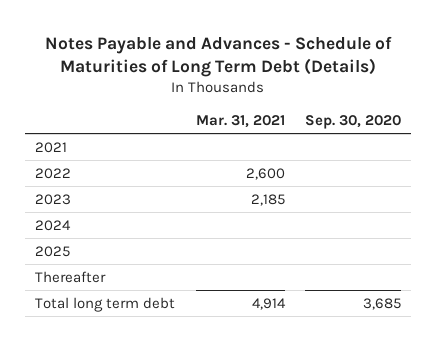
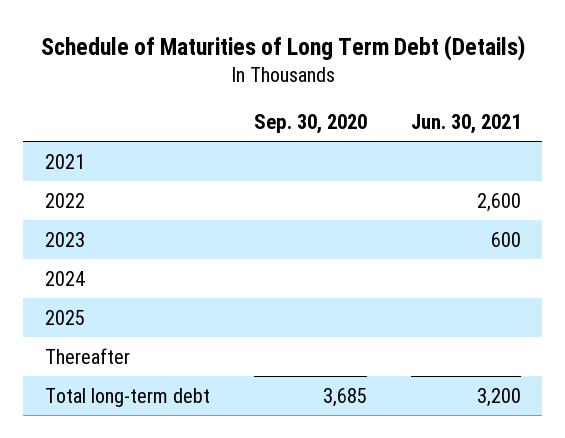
- Notes Payable and Advances - Schedule of Maturities of Long Term Debt (Details)
+ Schedule of Maturities of Long Term Debt (Details)
- | Mar. 31, 2021 | Sep. 30, 2020
+ | Sep. 30, 2020 | Jun. 30, 2021
- Total long term debt | 4,914 | 3,685
+ Total long-term debt | 3,685 | 3,200

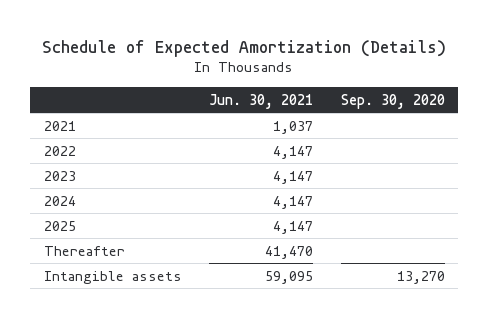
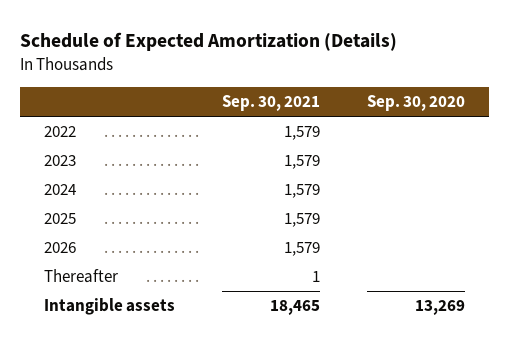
- | Jun. 30, 2021 | Sep. 30, 2020
+ | Sep. 30, 2021 | Sep. 30, 2020
- 2021 | 1,037 |
+ 2026 | 1,579 |
- Intangible assets | 59,095 | 13,270
+ Intangible assets | 18,465 | 13,269

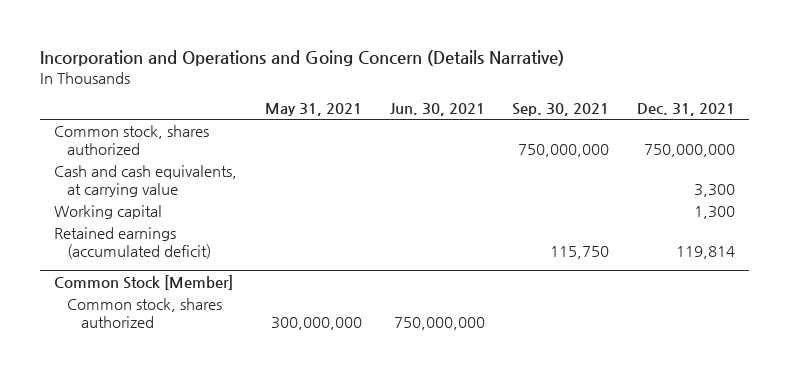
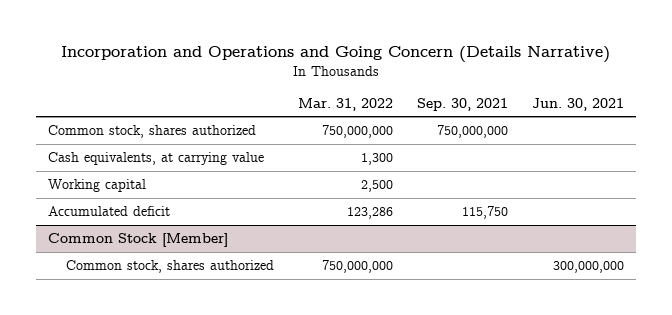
- | May 31, 2021 | Jun. 30, 2021 | Sep. 30, 2021 | Dec. 31, 2021
+ | Mar. 31, 2022 | Sep. 30, 2021 | Jun. 30, 2021
- Cash and cash equivalents, at carrying value | | | | 3,300
+ Cash equivalents, at carrying value | 1,300 | |
- Retained earnings (accumulated deficit) | | | 115,750 | 119,814
+ Accumulated deficit | 123,286 | 115,750 |
@ Common Stock [Member]
- Common stock, shares authorized | 300,000,000 | 750,000,000 | |
+ Common stock, shares authorized | 750,000,000 | | 300,000,000

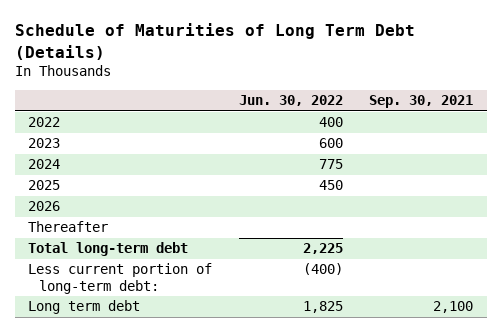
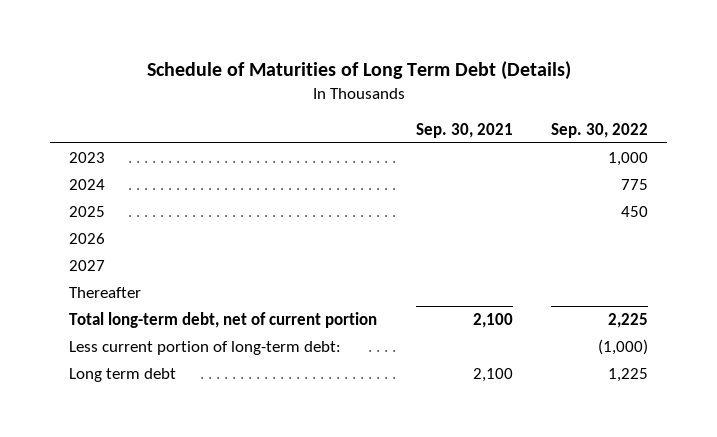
- | Jun. 30, 2022 | Sep. 30, 2021
+ | Sep. 30, 2021 | Sep. 30, 2022
- 2022 | 400 |
+ 2027
- Total long-term debt | 2,225 |
+ Total long-term debt, net of current portion | 2,100 | 2,225

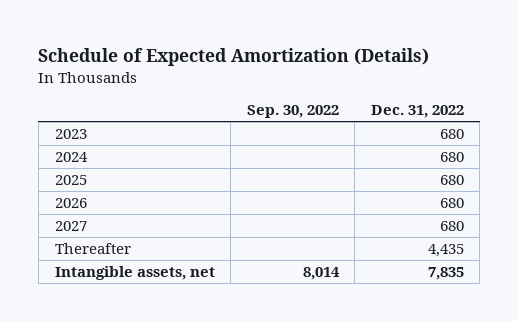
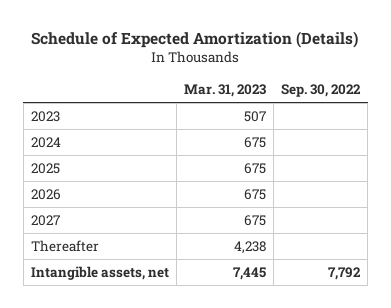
- | Sep. 30, 2022 | Dec. 31, 2022
+ | Mar. 31, 2023 | Sep. 30, 2022
- Intangible assets, net | 8,014 | 7,835
+ Intangible assets, net | 7,445 | 7,792

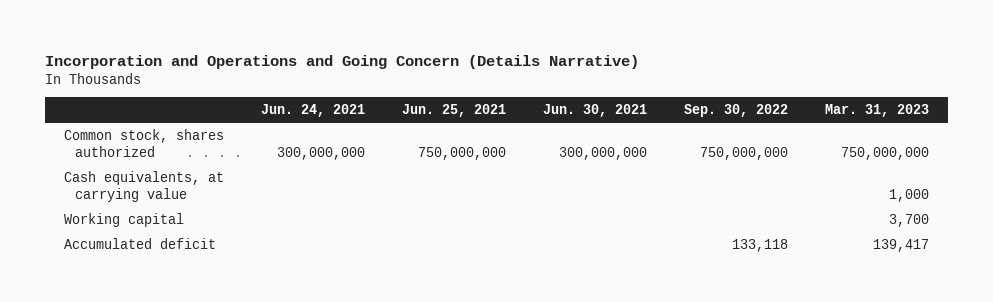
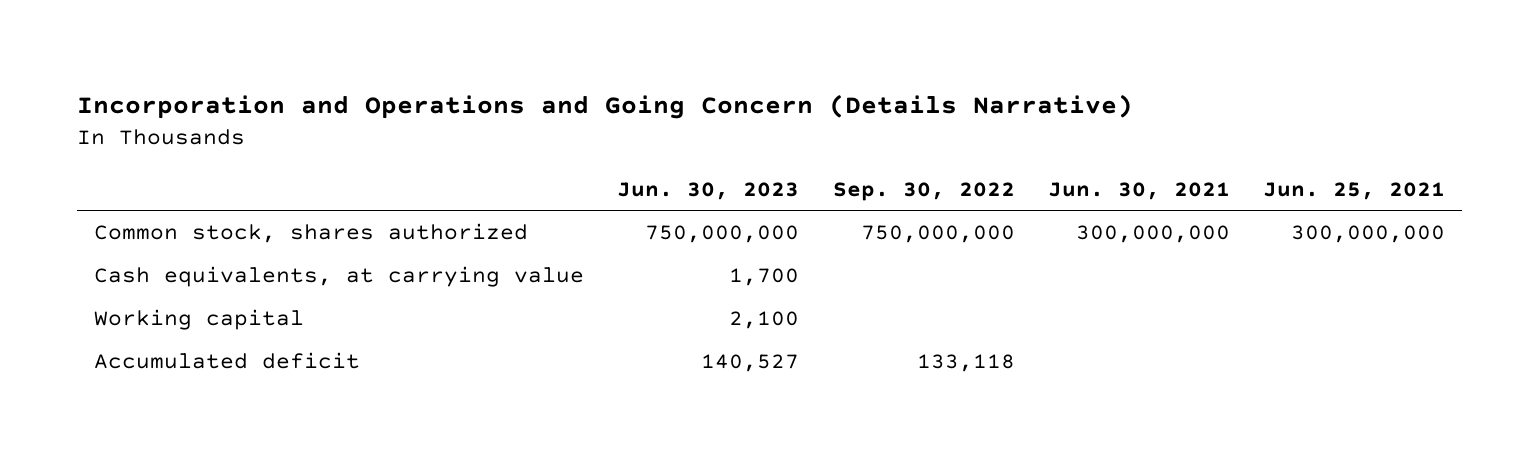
- | Jun. 24, 2021 | Jun. 25, 2021 | Jun. 30, 2021 | Sep. 30, 2022 | Mar. 31, 2023
+ | Jun. 30, 2023 | Sep. 30, 2022 | Jun. 30, 2021 | Jun. 25, 2021
- Common stock, shares authorized | 300,000,000 | 750,000,000 | 300,000,000 | 750,000,000 | 750,000,000
+ Common stock, shares authorized | 750,000,000 | 750,000,000 | 300,000,000 | 300,000,000

